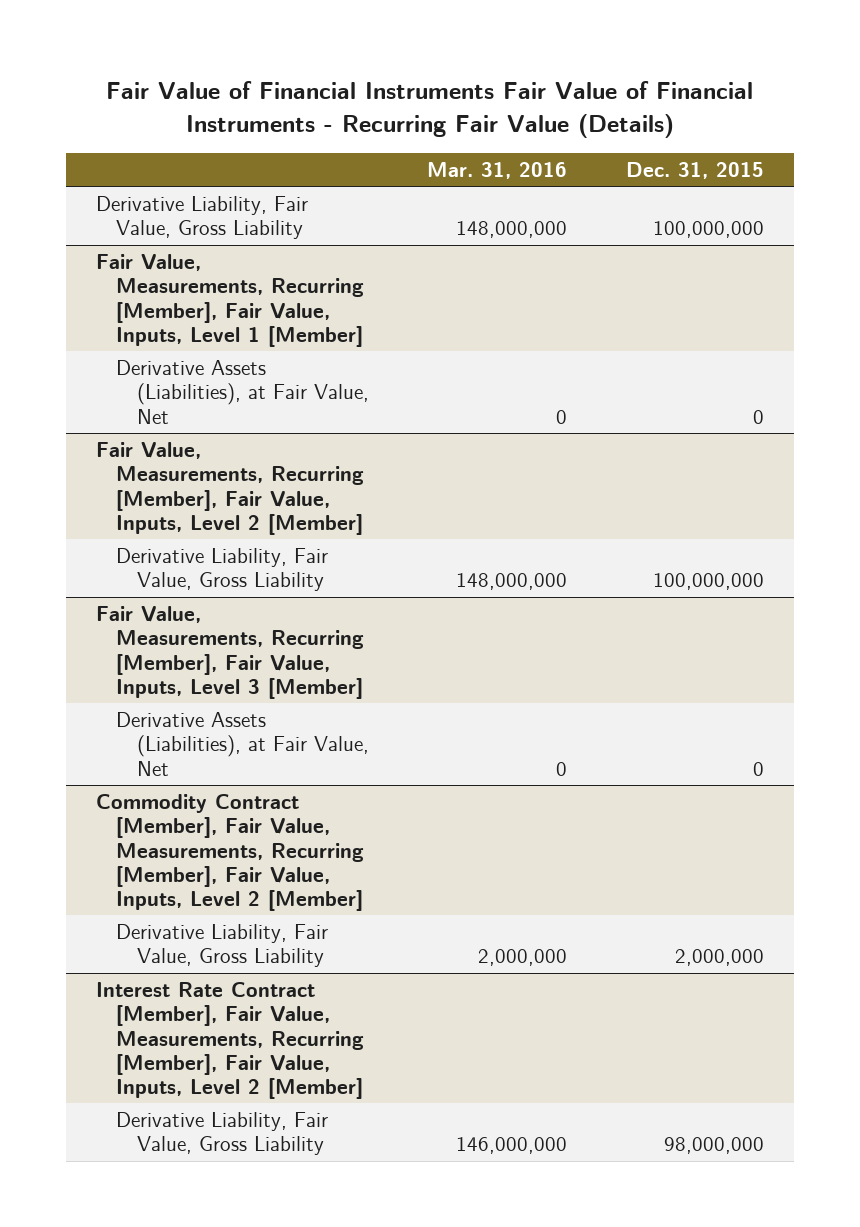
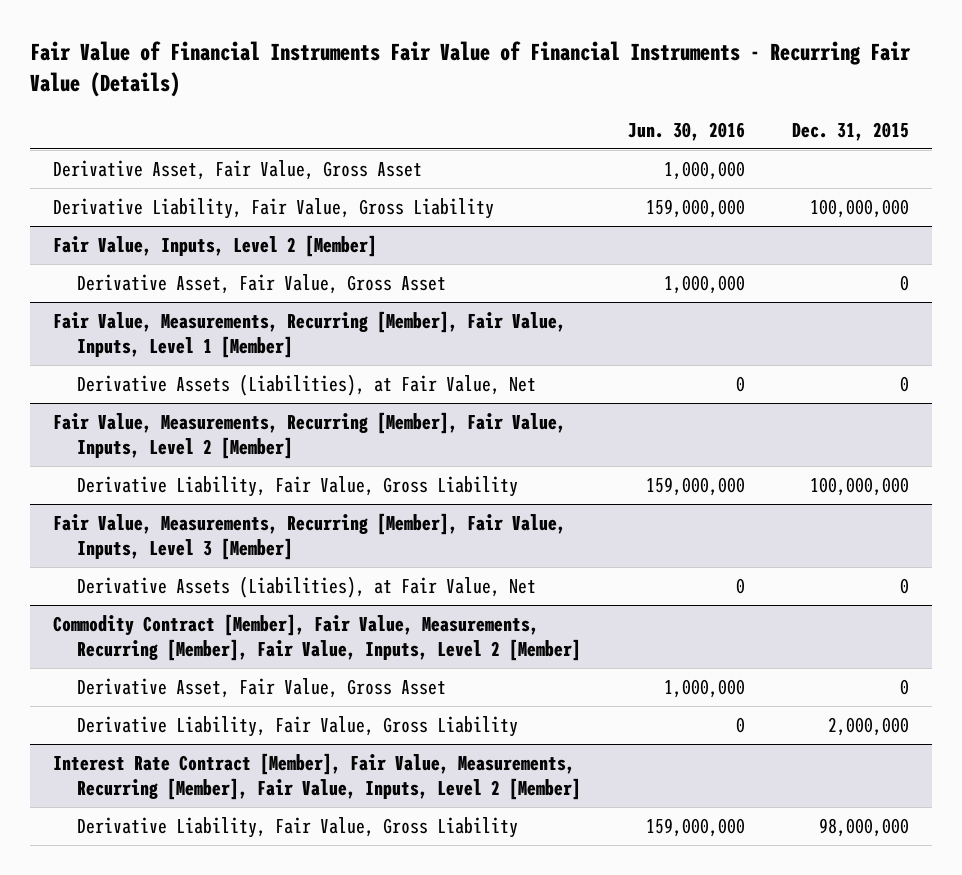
- | Mar. 31, 2016 | Dec. 31, 2015
+ | Jun. 30, 2016 | Dec. 31, 2015
+ Derivative Asset, Fair Value, Gross Asset | 1,000,000 |
+ Fair Value, Inputs, Level 2 [Member]
+ Derivative Asset, Fair Value, Gross Asset | 1,000,000 | 0
@ Commodity Contract [Member], Fair Value, Measurements, Recurring [Member], Fair Value, Inputs, Level 2 [Member]
+ Derivative Asset, Fair Value, Gross Asset | 1,000,000 | 0

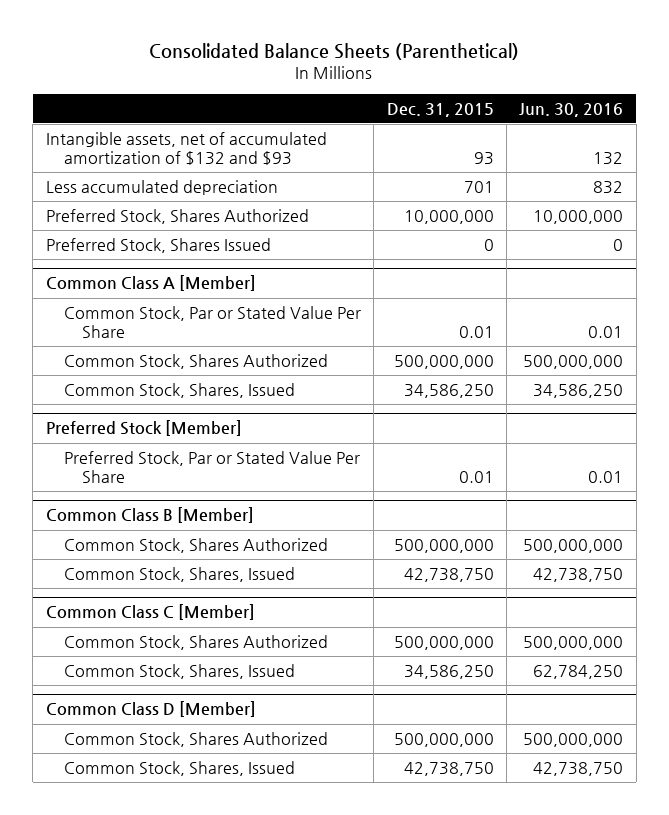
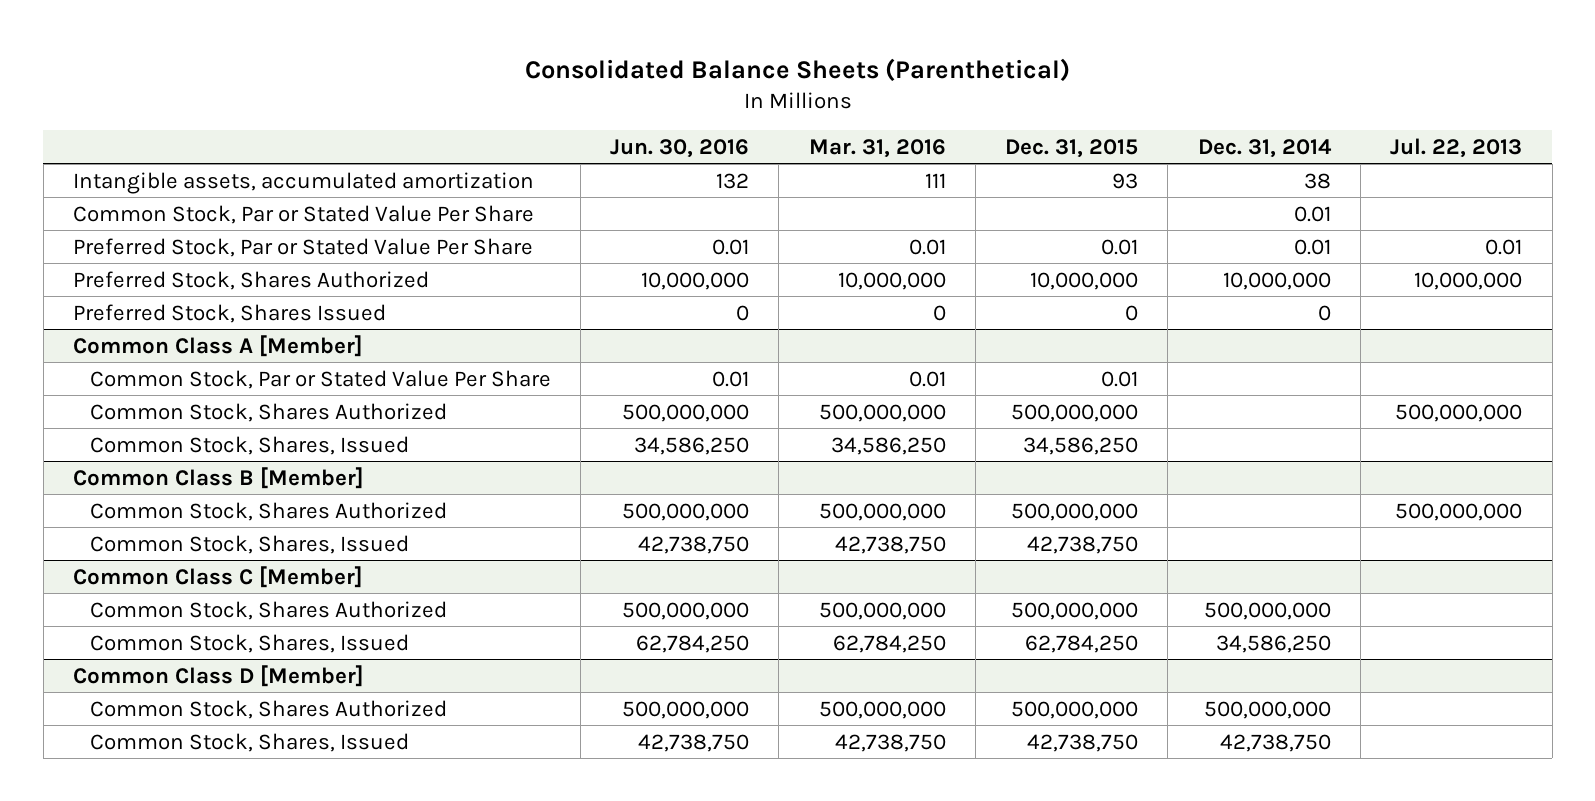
- | Dec. 31, 2015 | Jun. 30, 2016
+ | Jun. 30, 2016 | Mar. 31, 2016 | Dec. 31, 2015 | Dec. 31, 2014 | Jul. 22, 2013
- Intangible assets, net of accumulated amortization of $132 and $93 | 93 | 132
- Less accumulated depreciation | 701 | 832
+ Intangible assets, accumulated amortization | 132 | 111 | 93 | 38 |
+ Common Stock, Par or Stated Value Per Share | | | | 0.01 |
+ Preferred Stock, Par or Stated Value Per Share | 0.01 | 0.01 | 0.01 | 0.01 | 0.01
- Preferred Stock [Member]
- Preferred Stock, Par or Stated Value Per Share | 0.01 | 0.01
@ Common Class C [Member]
- Common Stock, Shares, Issued | 34,586,250 | 62,784,250
+ Common Stock, Shares, Issued | 62,784,250 | 62,784,250 | 62,784,250 | 34,586,250 |

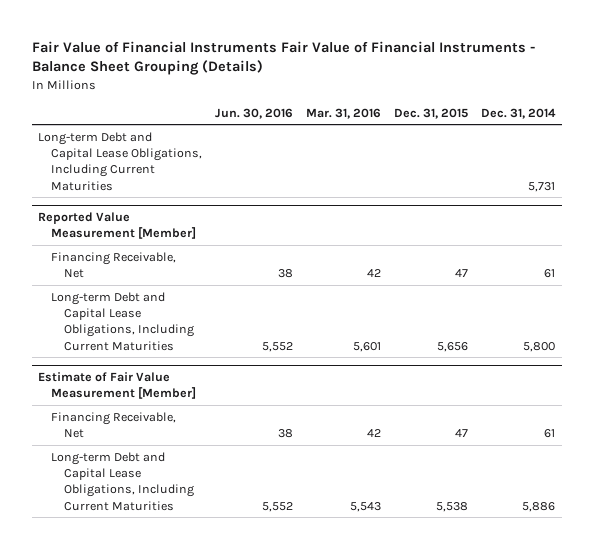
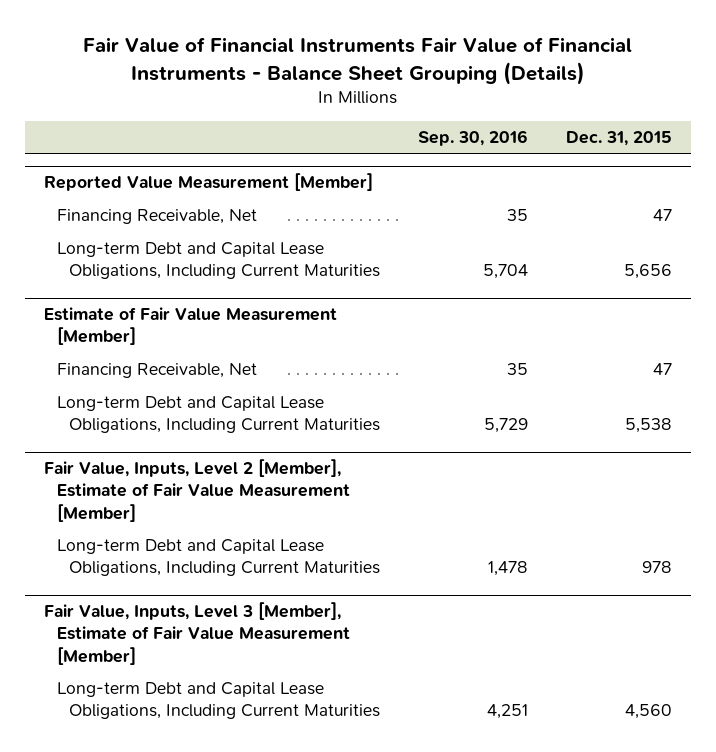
- | Jun. 30, 2016 | Mar. 31, 2016 | Dec. 31, 2015 | Dec. 31, 2014
+ | Sep. 30, 2016 | Dec. 31, 2015
- Long-term Debt and Capital Lease Obligations, Including Current Maturities | | | | 5,731
+ Fair Value, Inputs, Level 2 [Member], Estimate of Fair Value Measurement [Member]
+ Long-term Debt and Capital Lease Obligations, Including Current Maturities | 1,478 | 978
+ Fair Value, Inputs, Level 3 [Member], Estimate of Fair Value Measurement [Member]
+ Long-term Debt and Capital Lease Obligations, Including Current Maturities | 4,251 | 4,560

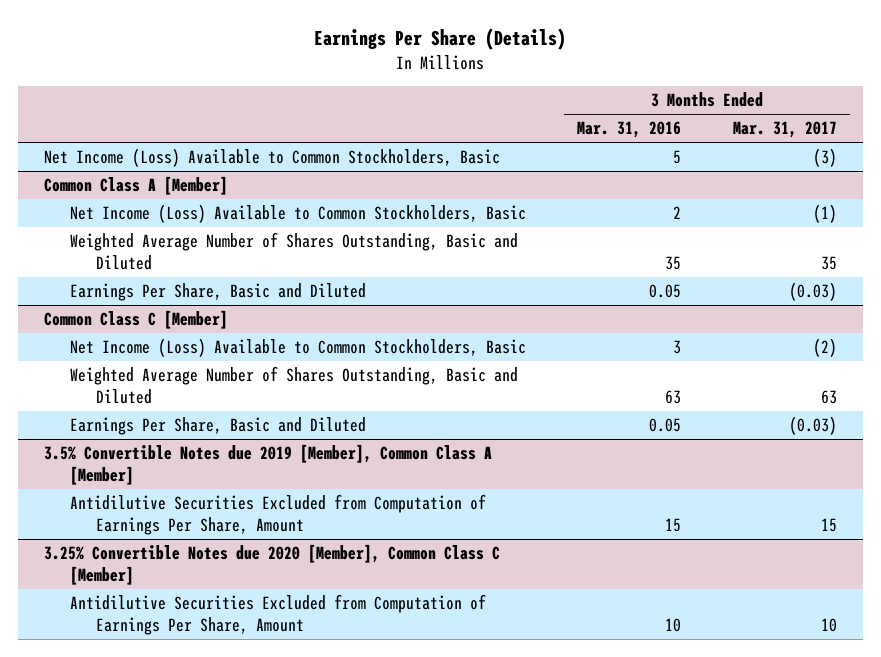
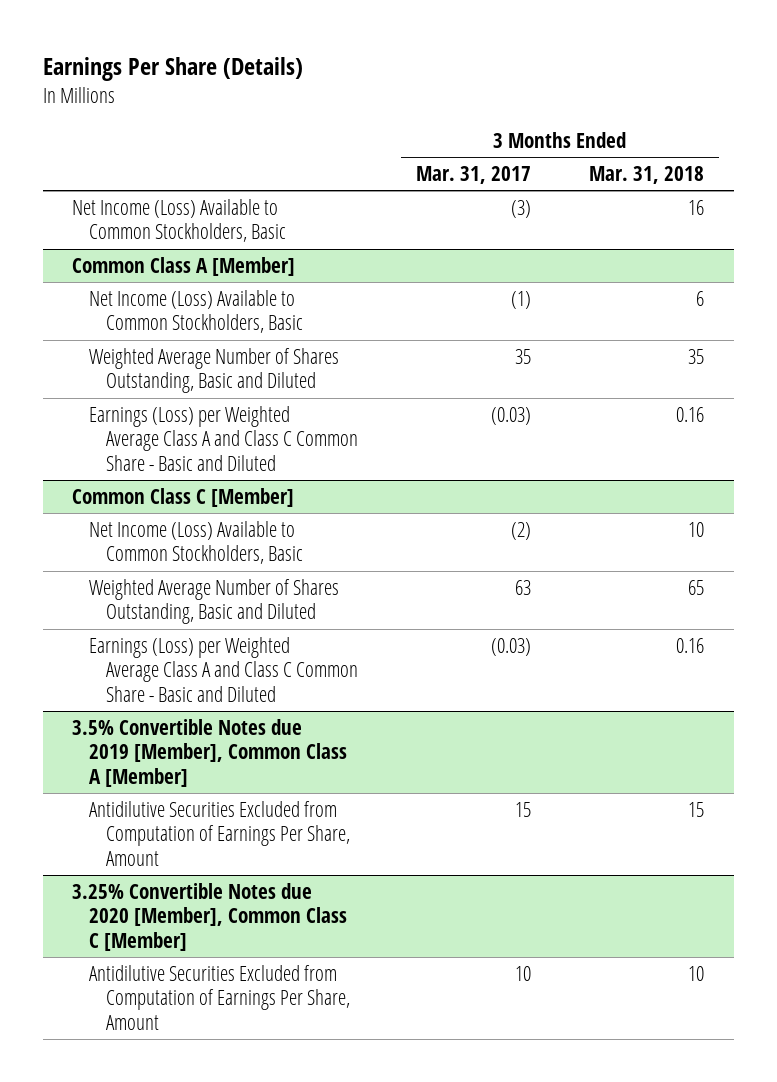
- | 3 Months Ended Mar. 31, 2016 | 3 Months Ended Mar. 31, 2017
+ | 3 Months Ended Mar. 31, 2017 | 3 Months Ended Mar. 31, 2018
@ Common Class A [Member]
- Earnings Per Share, Basic and Diluted | 0.05 | (0.03)
+ Earnings (Loss) per Weighted Average Class A and Class C Common Share - Basic and Diluted | (0.03) | 0.16
@ Common Class C [Member]
- Earnings Per Share, Basic and Diluted | 0.05 | (0.03)
+ Earnings (Loss) per Weighted Average Class A and Class C Common Share - Basic and Diluted | (0.03) | 0.16

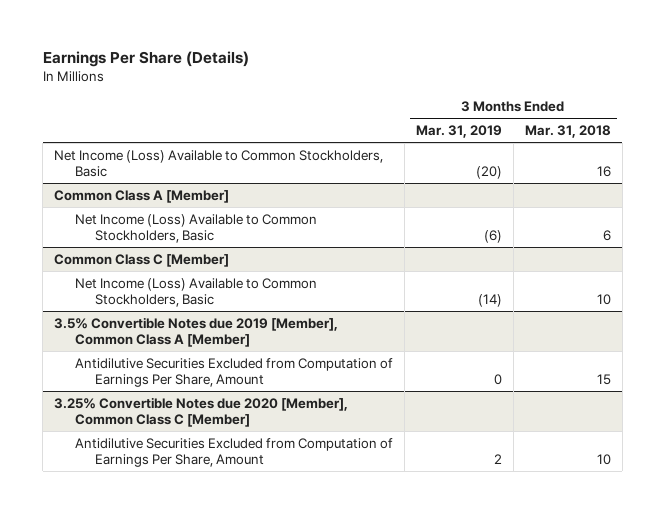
- | 3 Months Ended Mar. 31, 2017 | 3 Months Ended Mar. 31, 2018
+ | 3 Months Ended Mar. 31, 2019 | 3 Months Ended Mar. 31, 2018
@ Common Class A [Member]
- Weighted Average Number of Shares Outstanding, Basic and Diluted | 35 | 35
- Earnings (Loss) per Weighted Average Class A and Class C Common Share - Basic and Diluted | (0.03) | 0.16
@ Common Class C [Member]
- Weighted Average Number of Shares Outstanding, Basic and Diluted | 63 | 65
- Earnings (Loss) per Weighted Average Class A and Class C Common Share - Basic and Diluted | (0.03) | 0.16

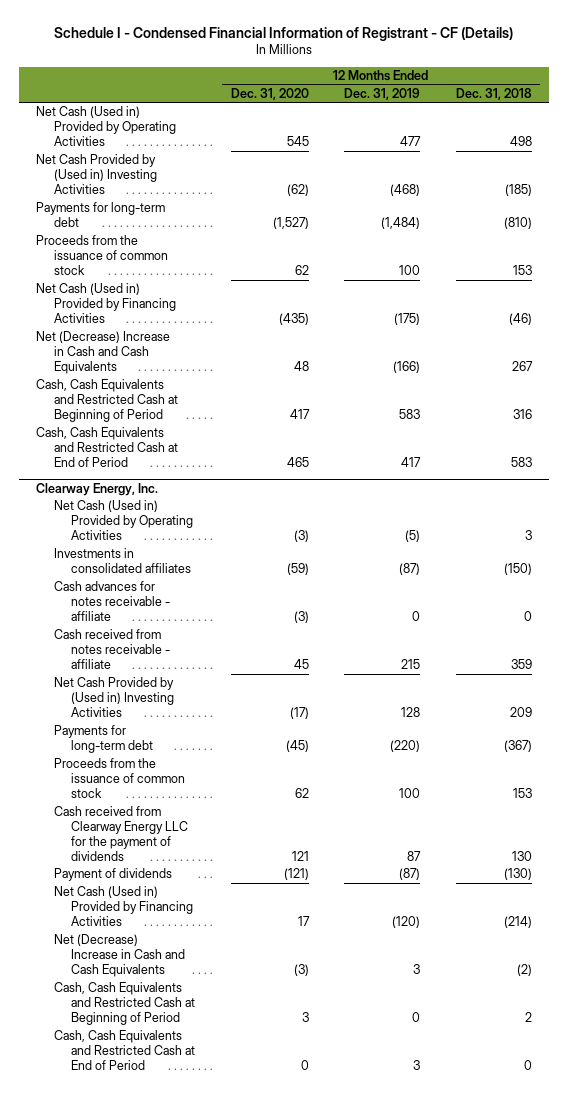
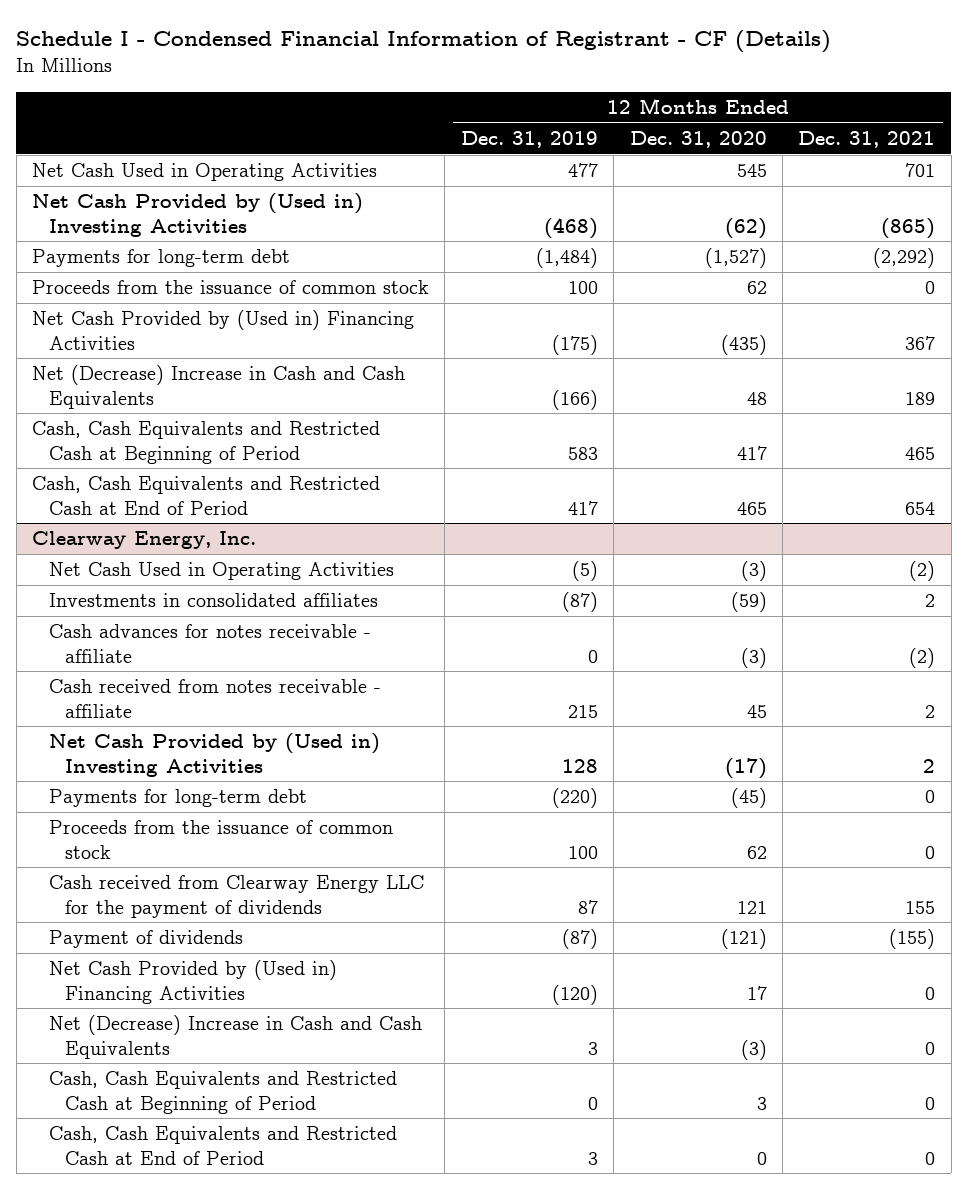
- | 12 Months Ended Dec. 31, 2020 | 12 Months Ended Dec. 31, 2019 | 12 Months Ended Dec. 31, 2018
+ | 12 Months Ended Dec. 31, 2019 | 12 Months Ended Dec. 31, 2020 | 12 Months Ended Dec. 31, 2021
- Net Cash (Used in) Provided by Operating Activities | 545 | 477 | 498
+ Net Cash Used in Operating Activities | 477 | 545 | 701
- Net Cash (Used in) Provided by Financing Activities | (435) | (175) | (46)
+ Net Cash Provided by (Used in) Financing Activities | (175) | (435) | 367
@ Clearway Energy, Inc.
- Net Cash (Used in) Provided by Operating Activities | (3) | (5) | 3
+ Net Cash Used in Operating Activities | (5) | (3) | (2)
- Net Cash (Used in) Provided by Financing Activities | 17 | (120) | (214)
+ Net Cash Provided by (Used in) Financing Activities | (120) | 17 | 0

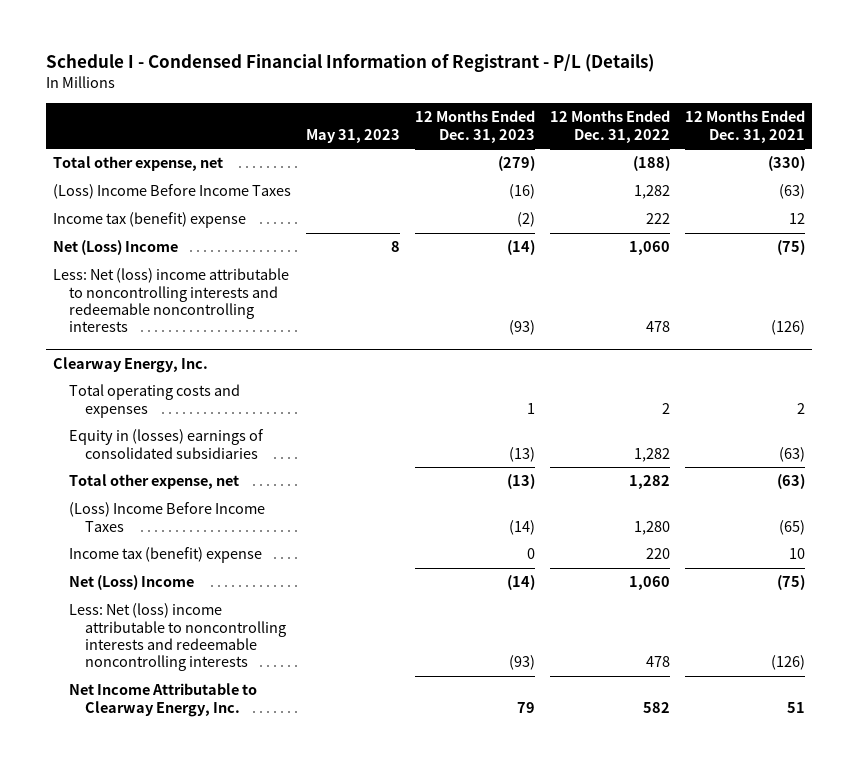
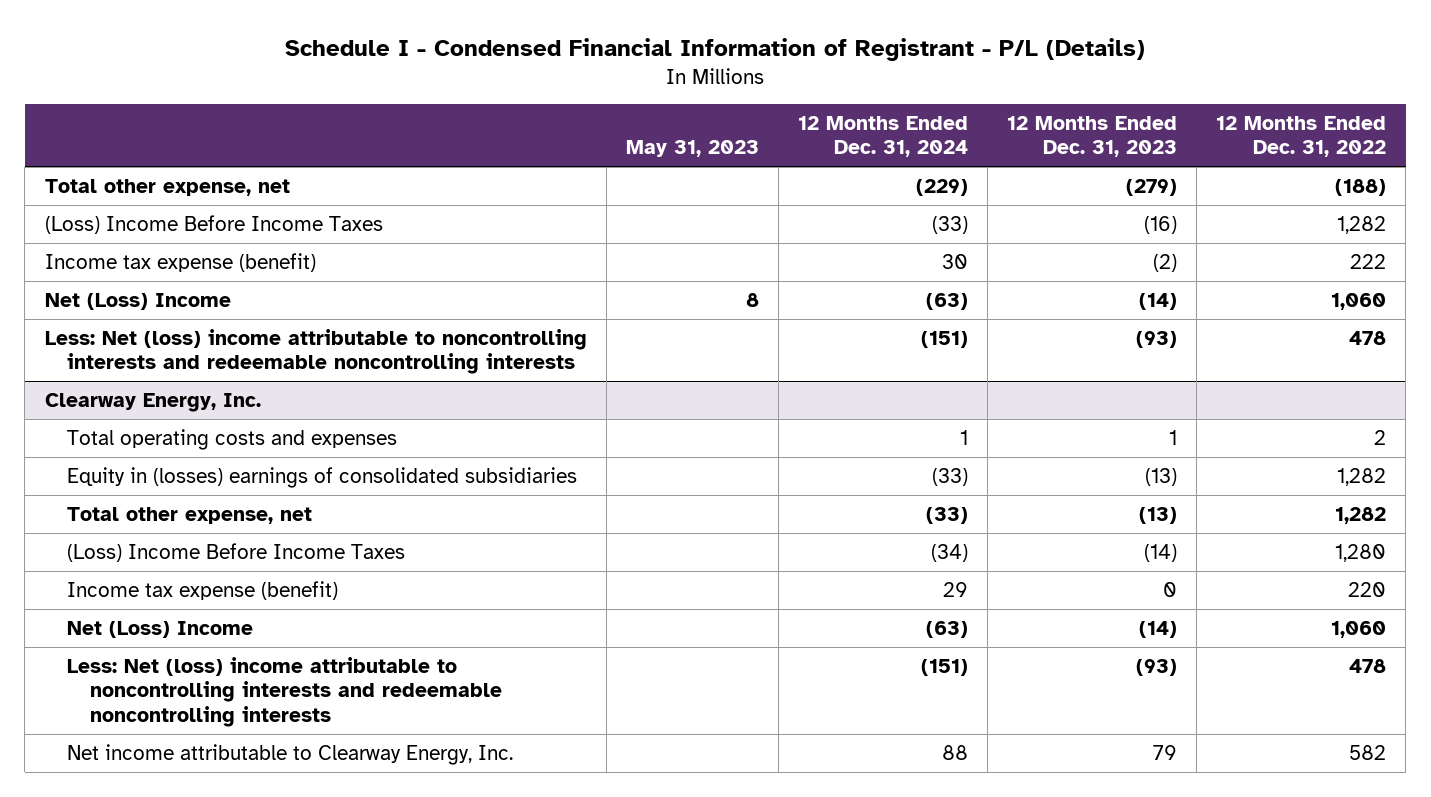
- | May 31, 2023 | 12 Months Ended Dec. 31, 2023 | 12 Months Ended Dec. 31, 2022 | 12 Months Ended Dec. 31, 2021
+ | May 31, 2023 | 12 Months Ended Dec. 31, 2024 | 12 Months Ended Dec. 31, 2023 | 12 Months Ended Dec. 31, 2022
- Income tax (benefit) expense | | (2) | 222 | 12
+ Income tax expense (benefit) | | 30 | (2) | 222
@ Clearway Energy, Inc.
- Income tax (benefit) expense | | 0 | 220 | 10
+ Income tax expense (benefit) | | 29 | 0 | 220
- Net Income Attributable to Clearway Energy, Inc. | | 79 | 582 | 51
+ Net income attributable to Clearway Energy, Inc. | | 88 | 79 | 582

